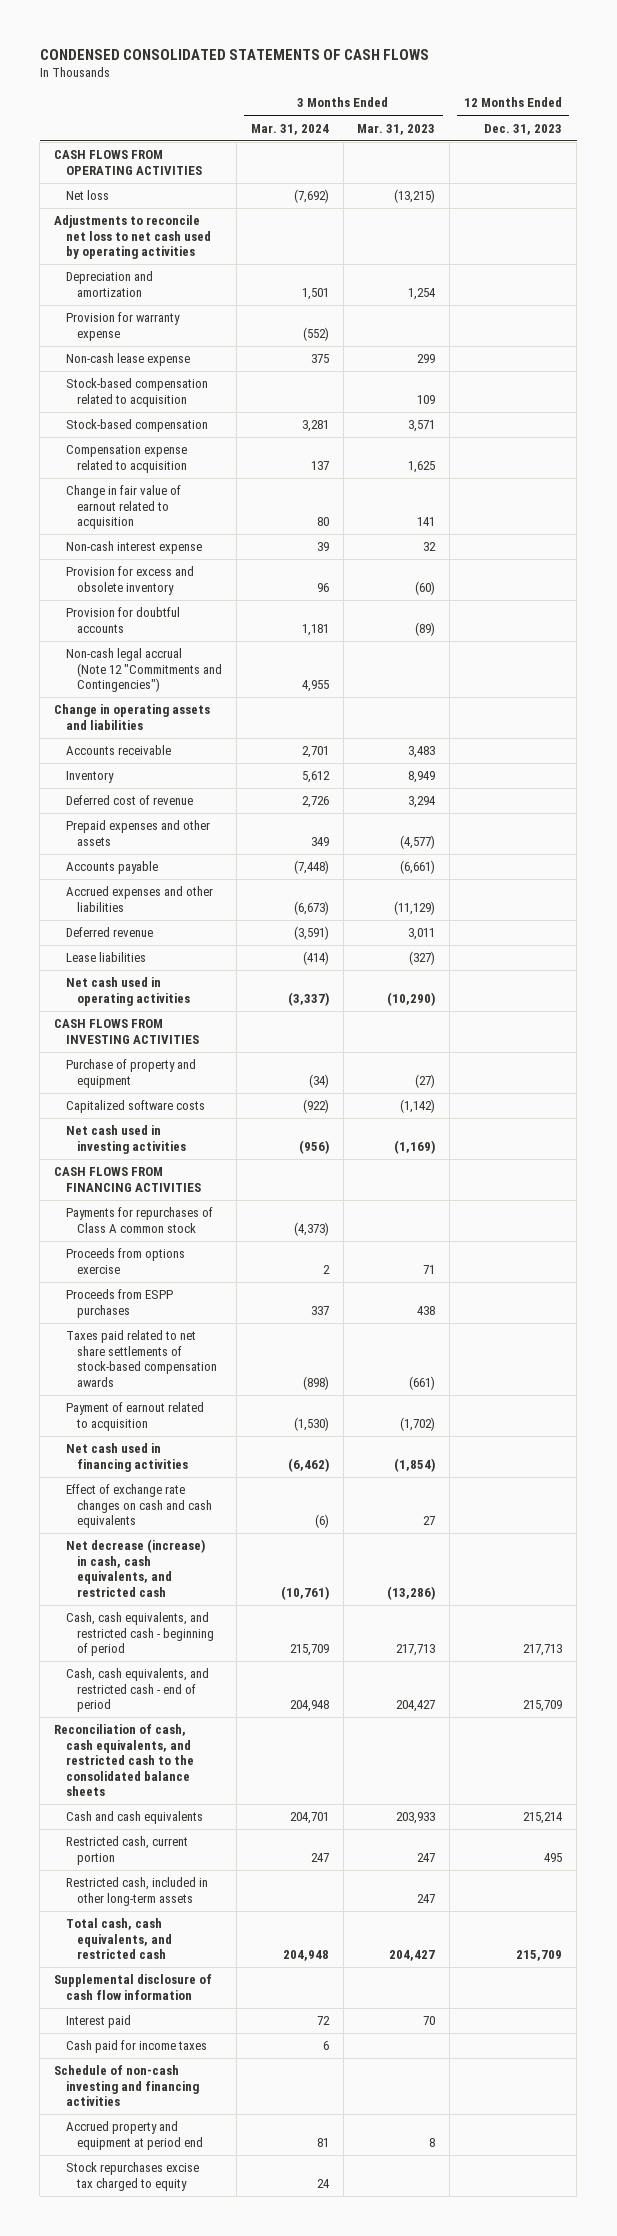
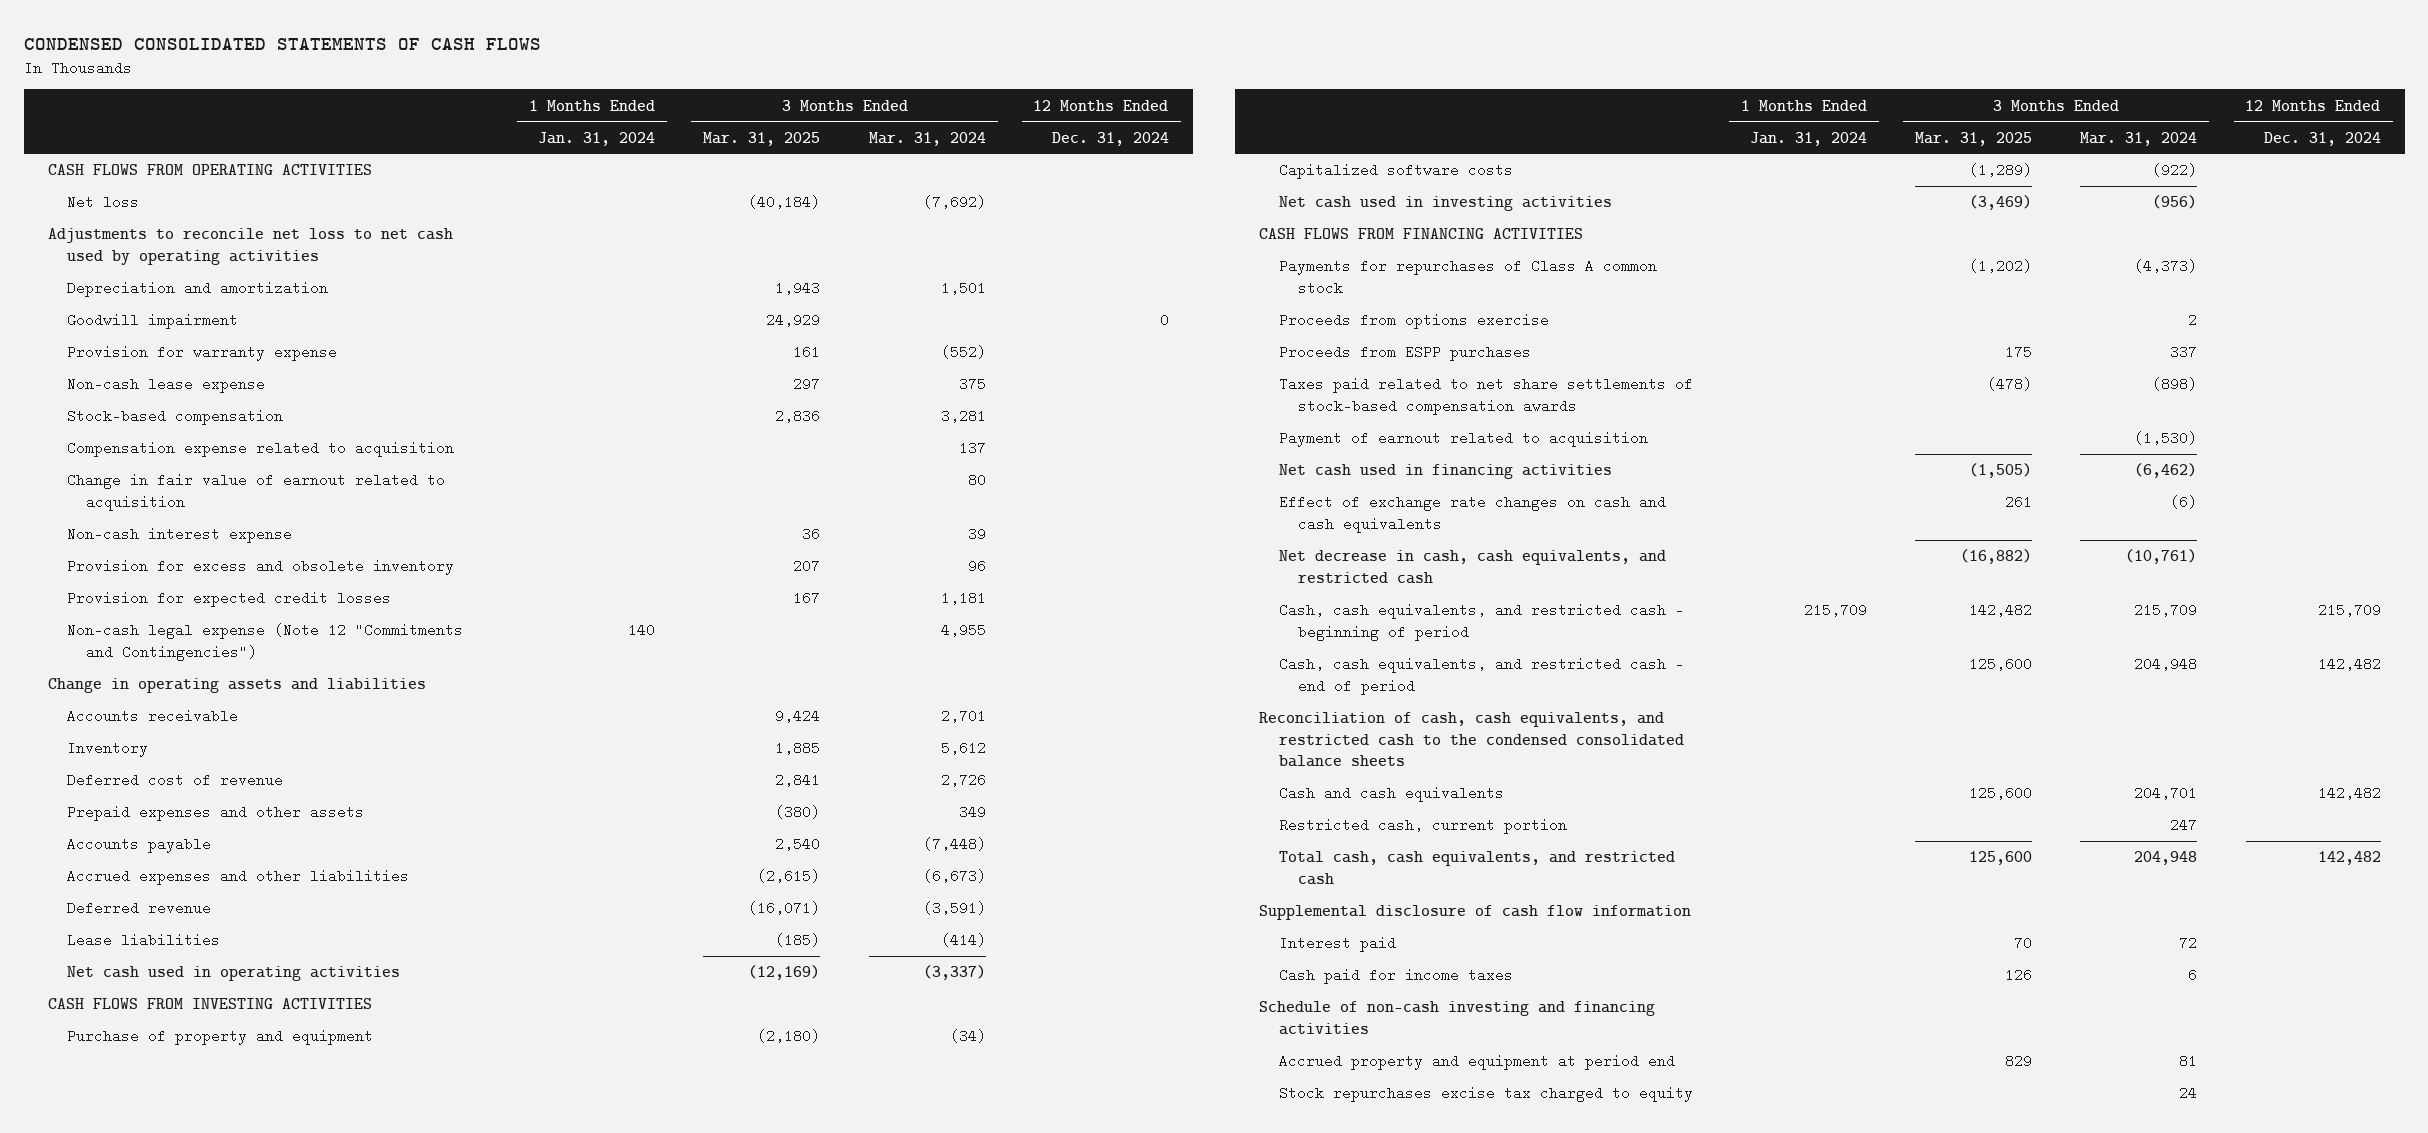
- | 3 Months Ended Mar. 31, 2024 | 3 Months Ended Mar. 31, 2023 | 12 Months Ended Dec. 31, 2023
+ | 1 Months Ended Jan. 31, 2024 | 3 Months Ended Mar. 31, 2025 | 3 Months Ended Mar. 31, 2024 | 12 Months Ended Dec. 31, 2024
+ Goodwill impairment | | 24,929 | | 0
- Stock-based compensation related to acquisition | | 109 |
- Provision for doubtful accounts | 1,181 | (89) |
- Non-cash legal accrual (Note 12 "Commitments and Contingencies") | 4,955 | |
+ Provision for expected credit losses | | 167 | 1,181 |
+ Non-cash legal expense (Note 12 "Commitments and Contingencies") | 140 | | 4,955 |
- Net decrease (increase) in cash, cash equivalents, and restricted cash | (10,761) | (13,286) |
+ Net decrease in cash, cash equivalents, and restricted cash | | (16,882) | (10,761) |
- Reconciliation of cash, cash equivalents, and restricted cash to the consolidated balance sheets
+ Reconciliation of cash, cash equivalents, and restricted cash to the condensed consolidated balance sheets
- Restricted cash, included in other long-term assets | | 247 |

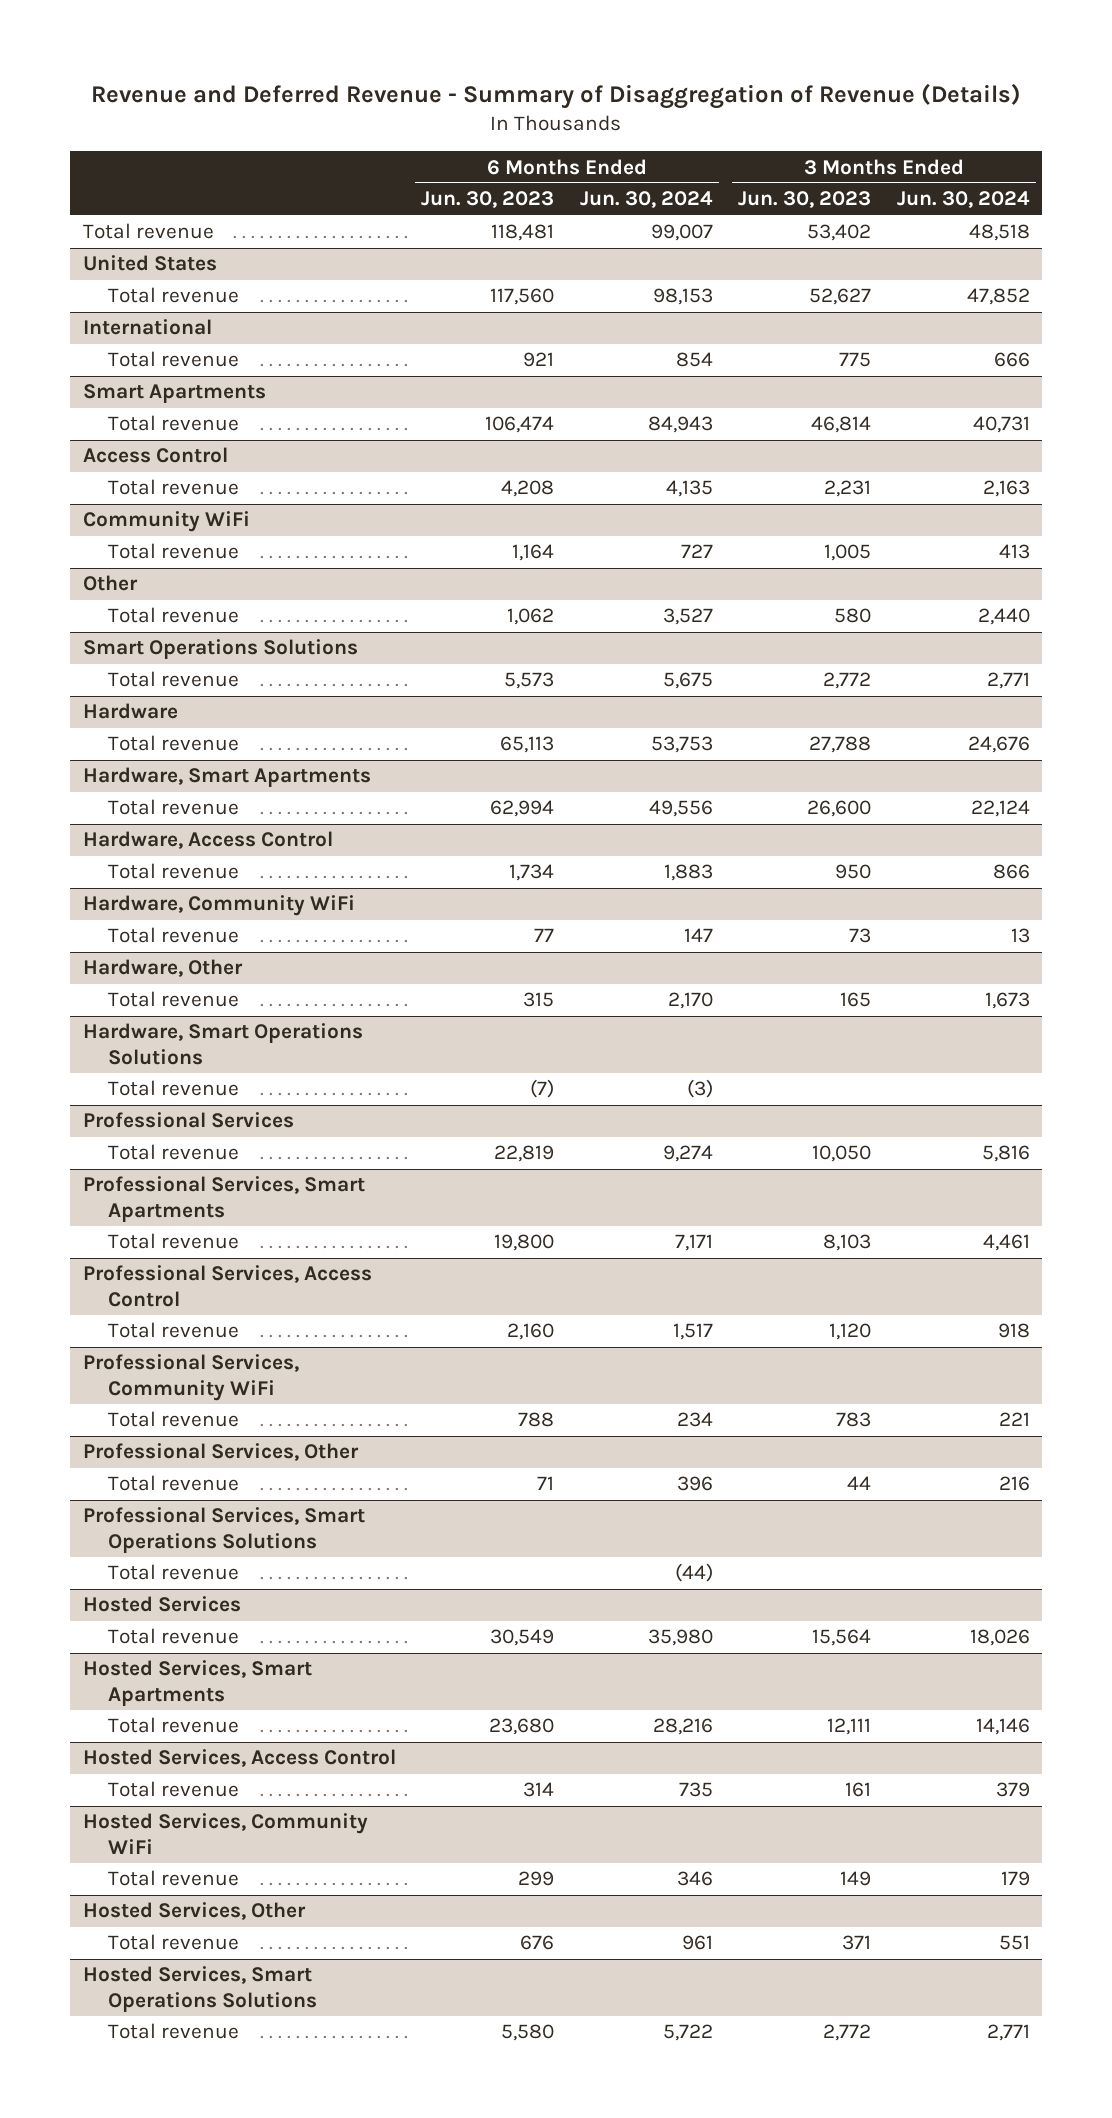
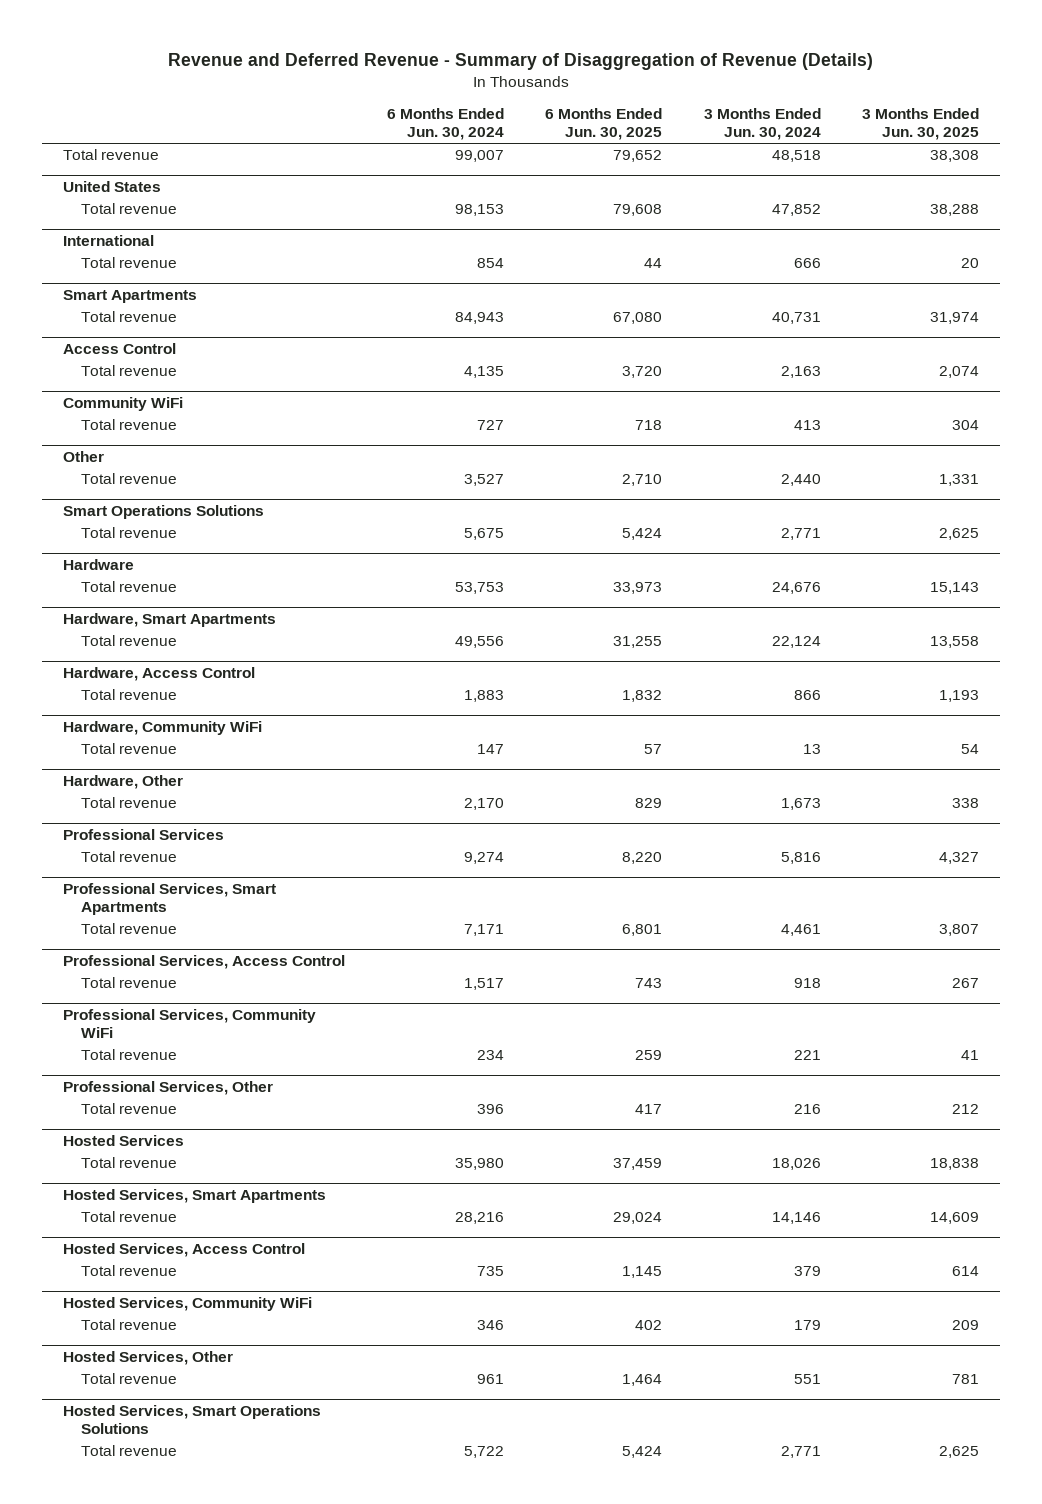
- | 6 Months Ended Jun. 30, 2023 | 6 Months Ended Jun. 30, 2024 | 3 Months Ended Jun. 30, 2023 | 3 Months Ended Jun. 30, 2024
+ | 6 Months Ended Jun. 30, 2024 | 6 Months Ended Jun. 30, 2025 | 3 Months Ended Jun. 30, 2024 | 3 Months Ended Jun. 30, 2025
- Hardware, Smart Operations Solutions
- Total revenue | (7) | (3) | |
- Professional Services, Smart Operations Solutions
- Total revenue | | (44) | |

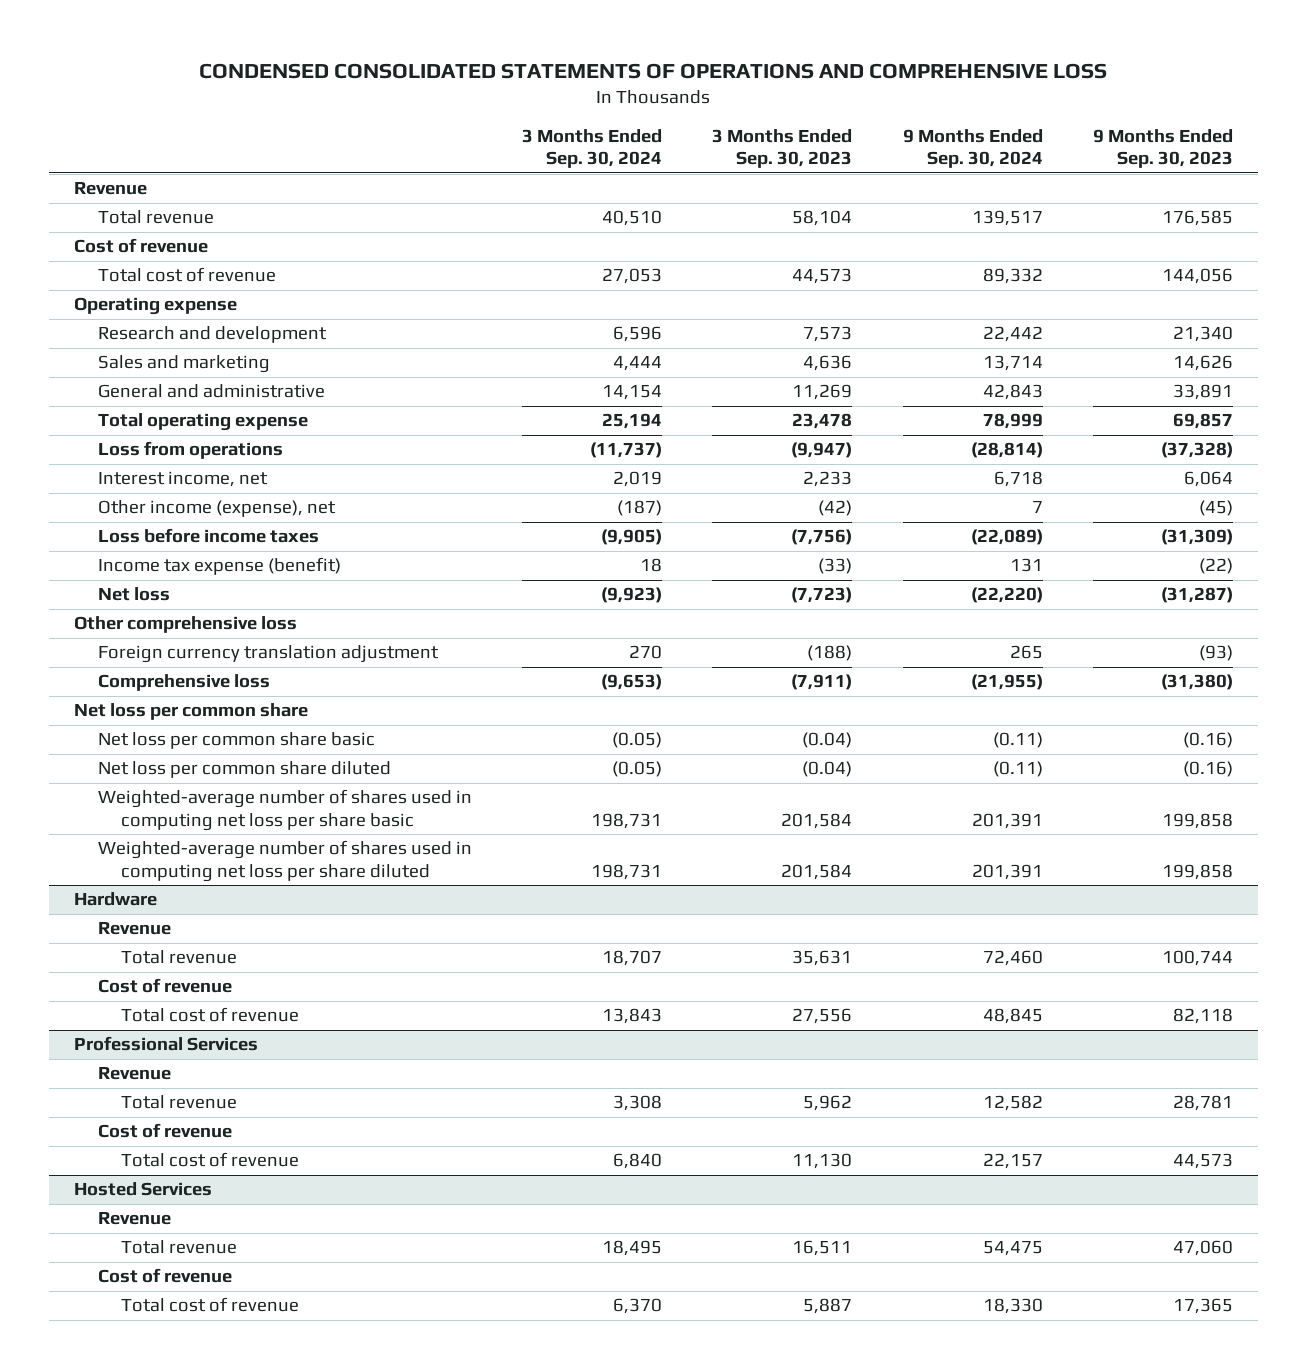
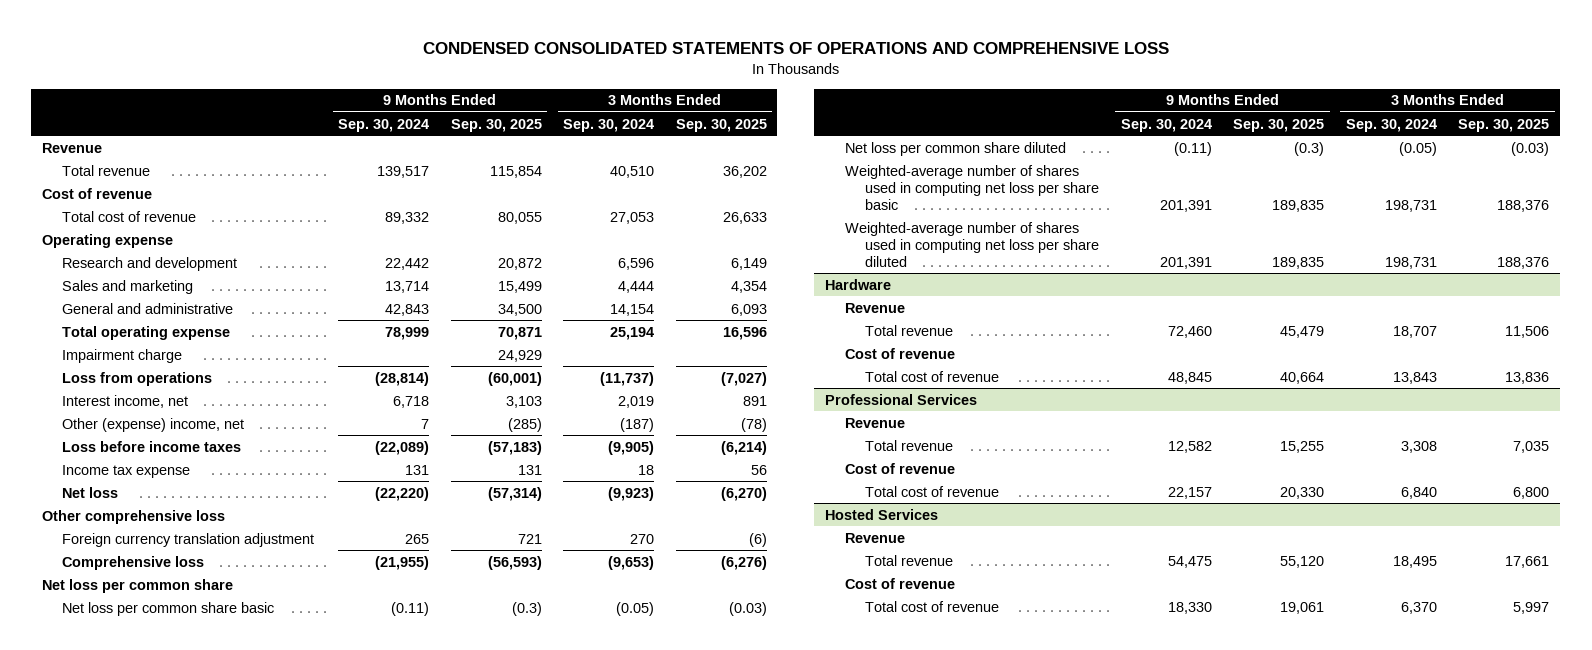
- | 3 Months Ended Sep. 30, 2024 | 3 Months Ended Sep. 30, 2023 | 9 Months Ended Sep. 30, 2024 | 9 Months Ended Sep. 30, 2023
+ | 9 Months Ended Sep. 30, 2024 | 9 Months Ended Sep. 30, 2025 | 3 Months Ended Sep. 30, 2024 | 3 Months Ended Sep. 30, 2025
+ Impairment charge | | 24,929 | |
- Other income (expense), net | (187) | (42) | 7 | (45)
+ Other (expense) income, net | 7 | (285) | (187) | (78)
- Income tax expense (benefit) | 18 | (33) | 131 | (22)
+ Income tax expense | 131 | 131 | 18 | 56

